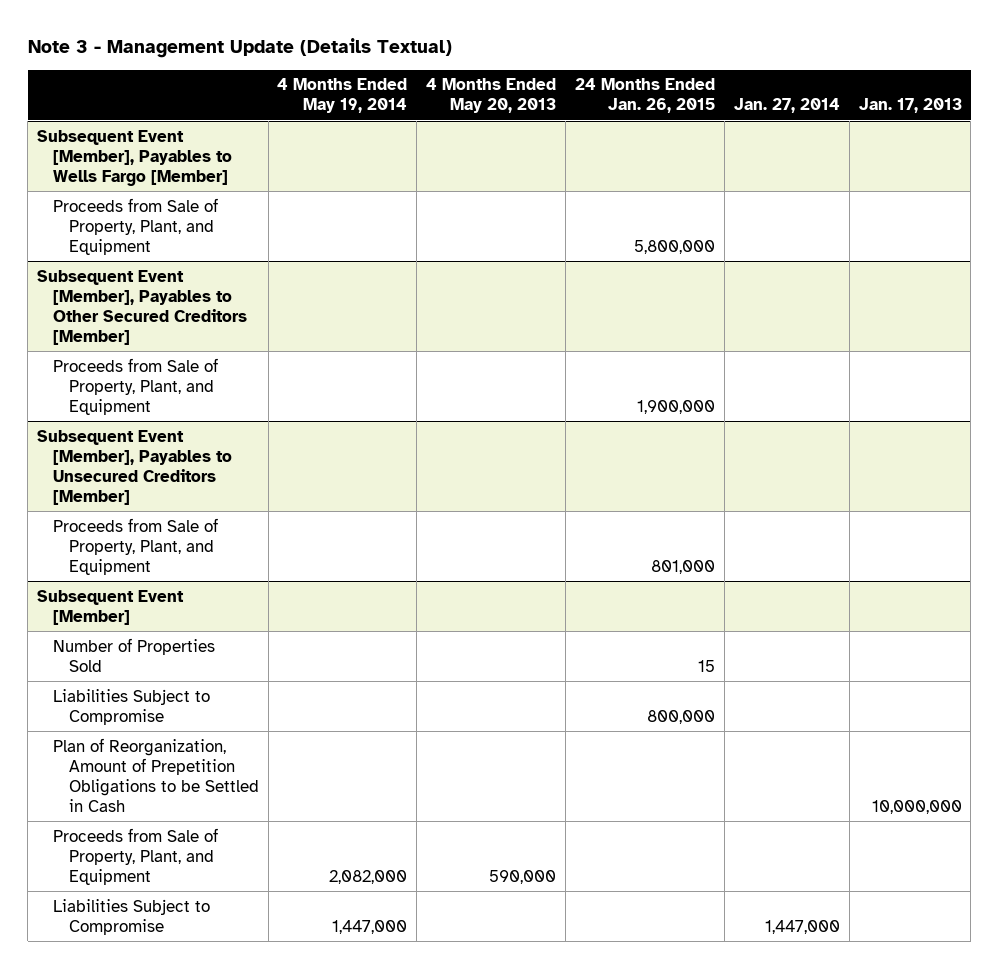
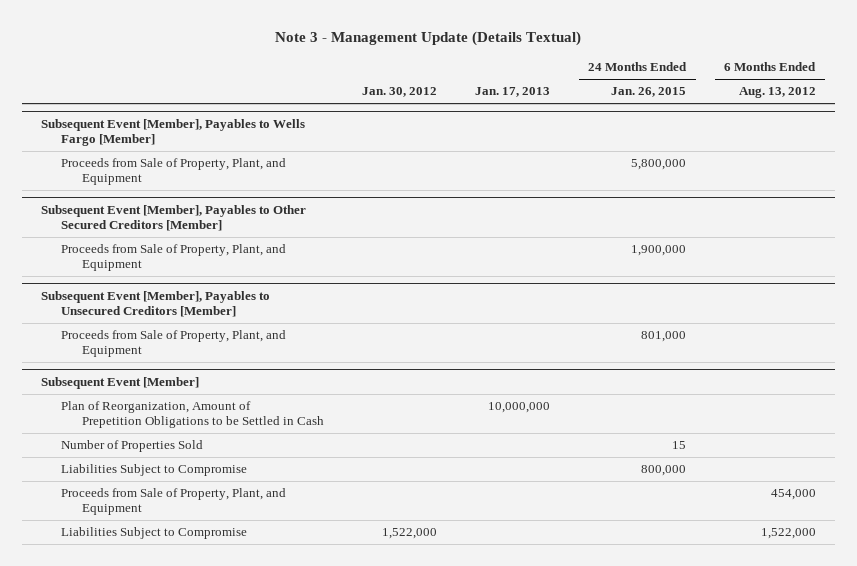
- | 4 Months Ended May 19, 2014 | 4 Months Ended May 20, 2013 | 24 Months Ended Jan. 26, 2015 | Jan. 27, 2014 | Jan. 17, 2013
+ | Jan. 30, 2012 | Jan. 17, 2013 | 24 Months Ended Jan. 26, 2015 | 6 Months Ended Aug. 13, 2012
@ Subsequent Event [Member]
moved up: Plan of Reorganization, Amount of Prepetition Obligations to be Settled in Cash | | 10,000,000 | |

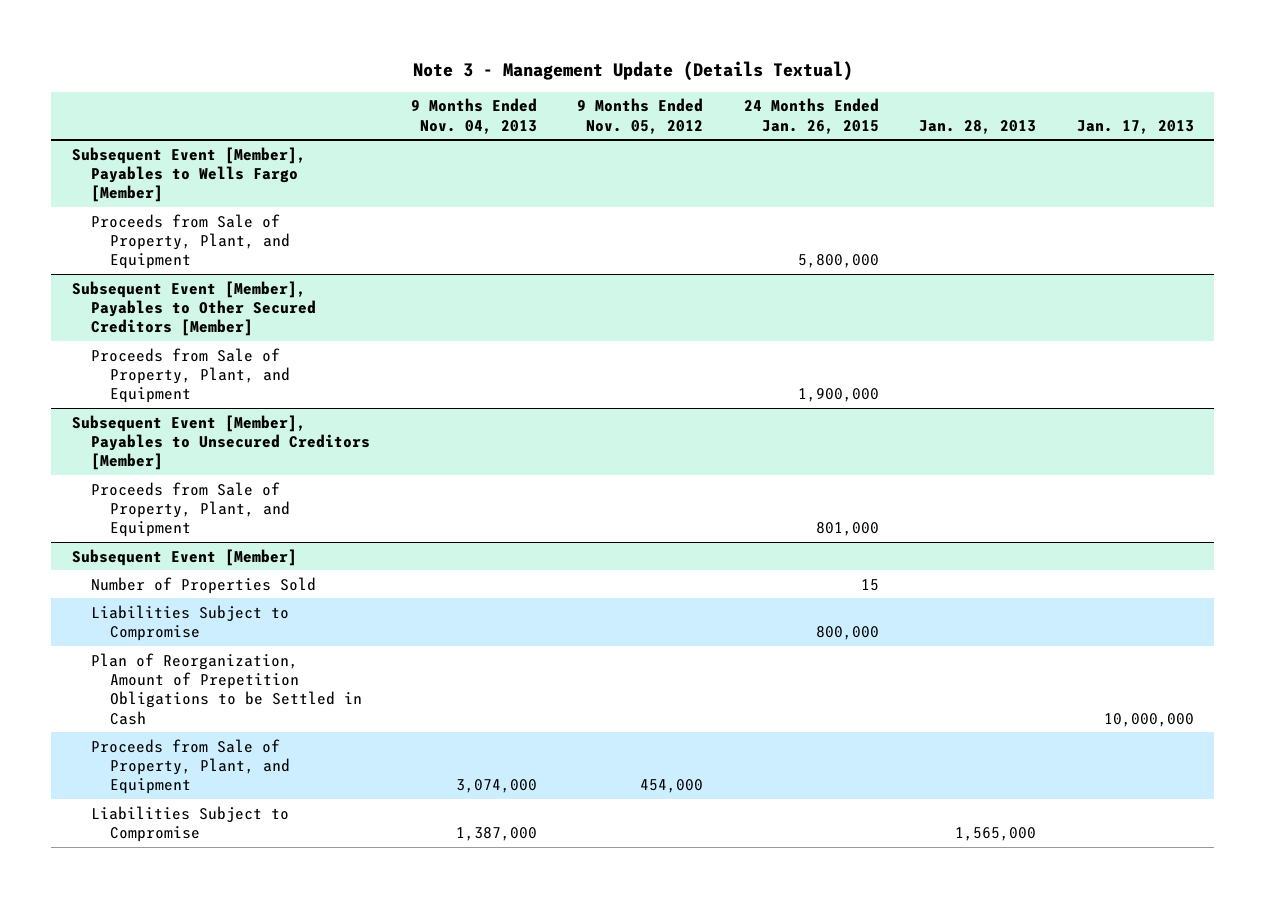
- | Jan. 30, 2012 | Jan. 17, 2013 | 24 Months Ended Jan. 26, 2015 | 6 Months Ended Aug. 13, 2012
+ | 9 Months Ended Nov. 04, 2013 | 9 Months Ended Nov. 05, 2012 | 24 Months Ended Jan. 26, 2015 | Jan. 28, 2013 | Jan. 17, 2013
@ Subsequent Event [Member]
moved down: Plan of Reorganization, Amount of Prepetition Obligations to be Settled in Cash | | | | | 10,000,000

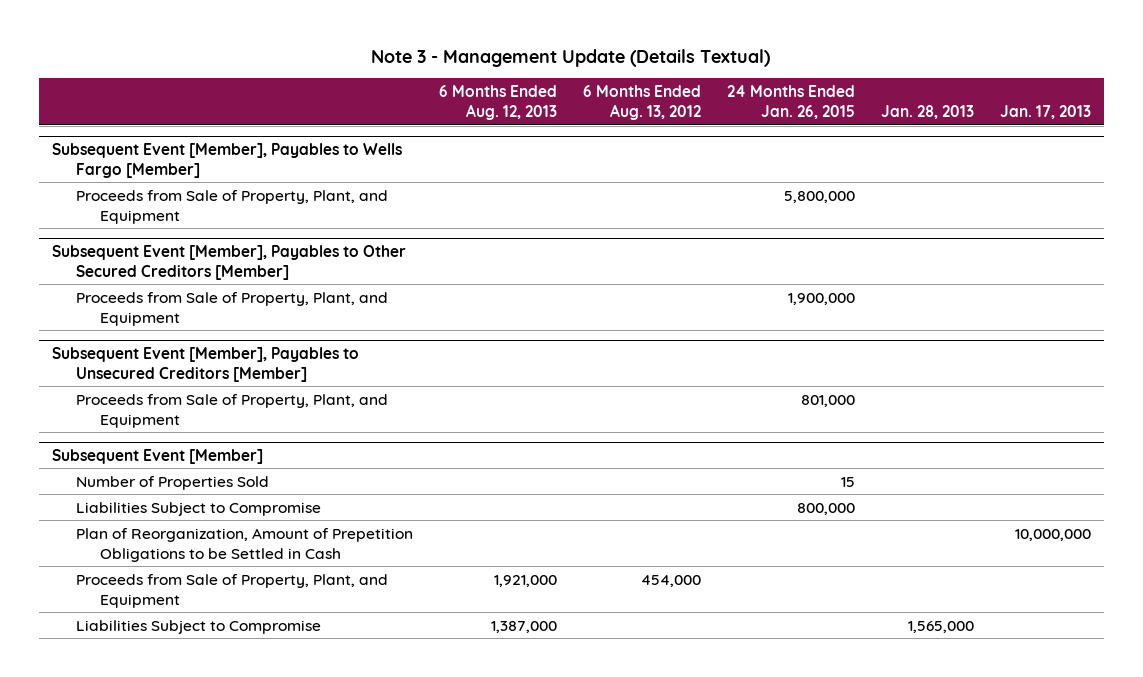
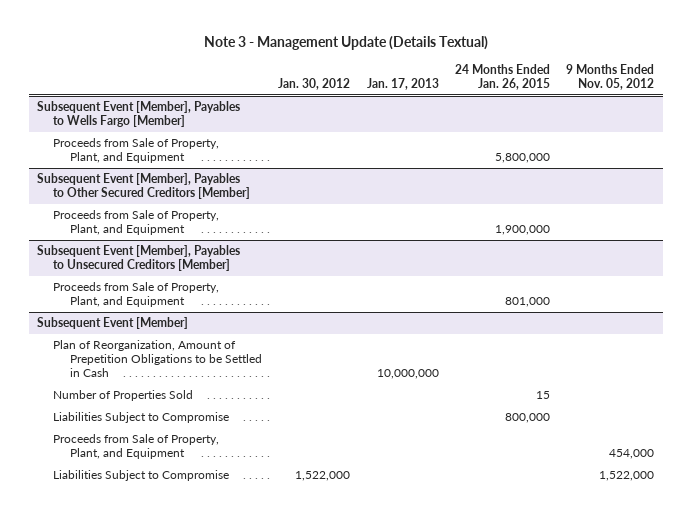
- | 6 Months Ended Aug. 12, 2013 | 6 Months Ended Aug. 13, 2012 | 24 Months Ended Jan. 26, 2015 | Jan. 28, 2013 | Jan. 17, 2013
+ | Jan. 30, 2012 | Jan. 17, 2013 | 24 Months Ended Jan. 26, 2015 | 9 Months Ended Nov. 05, 2012
@ Subsequent Event [Member]
moved up: Plan of Reorganization, Amount of Prepetition Obligations to be Settled in Cash | | 10,000,000 | |

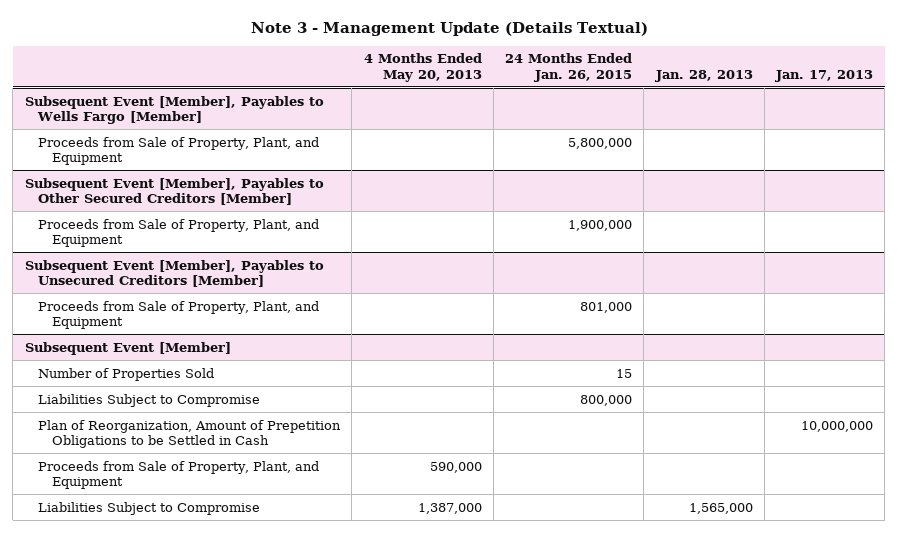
- | Jan. 30, 2012 | Jan. 17, 2013 | 24 Months Ended Jan. 26, 2015 | 9 Months Ended Nov. 05, 2012
+ | 4 Months Ended May 20, 2013 | 24 Months Ended Jan. 26, 2015 | Jan. 28, 2013 | Jan. 17, 2013
@ Subsequent Event [Member]
moved down: Plan of Reorganization, Amount of Prepetition Obligations to be Settled in Cash | | | | 10,000,000

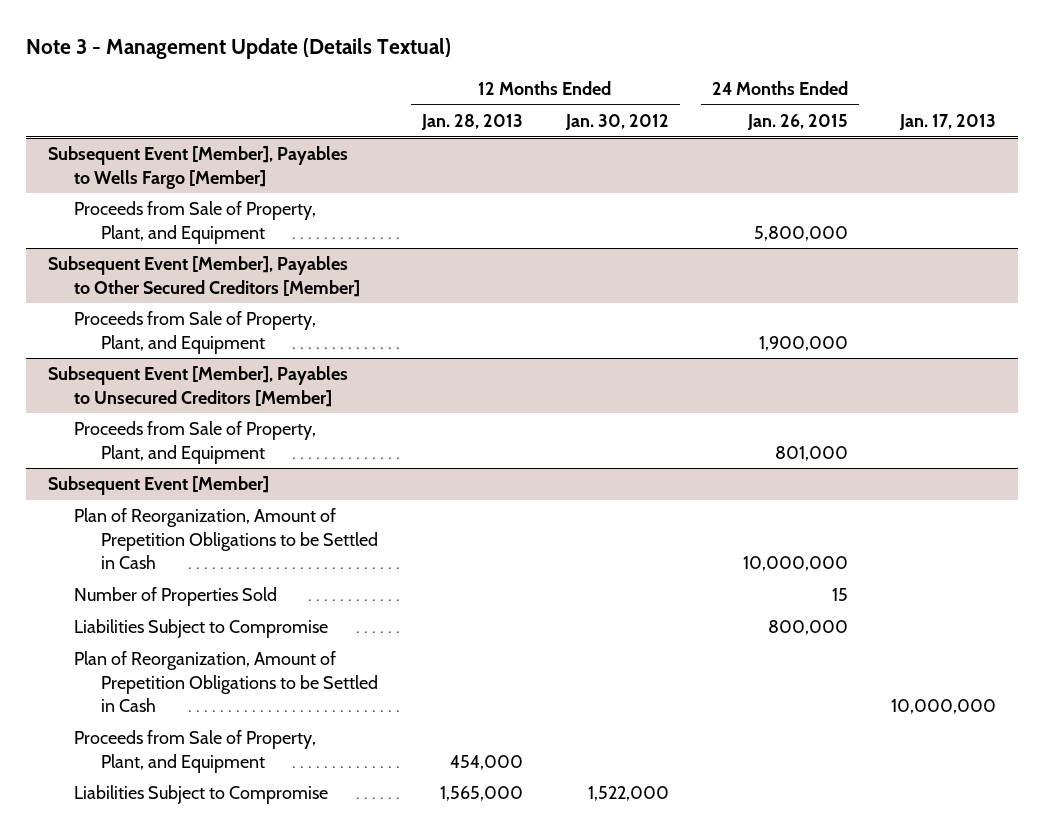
- | 4 Months Ended May 20, 2013 | 24 Months Ended Jan. 26, 2015 | Jan. 28, 2013 | Jan. 17, 2013
+ | 12 Months Ended Jan. 28, 2013 | 12 Months Ended Jan. 30, 2012 | 24 Months Ended Jan. 26, 2015 | Jan. 17, 2013
@ Subsequent Event [Member]
+ Plan of Reorganization, Amount of Prepetition Obligations to be Settled in Cash | | | 10,000,000 |

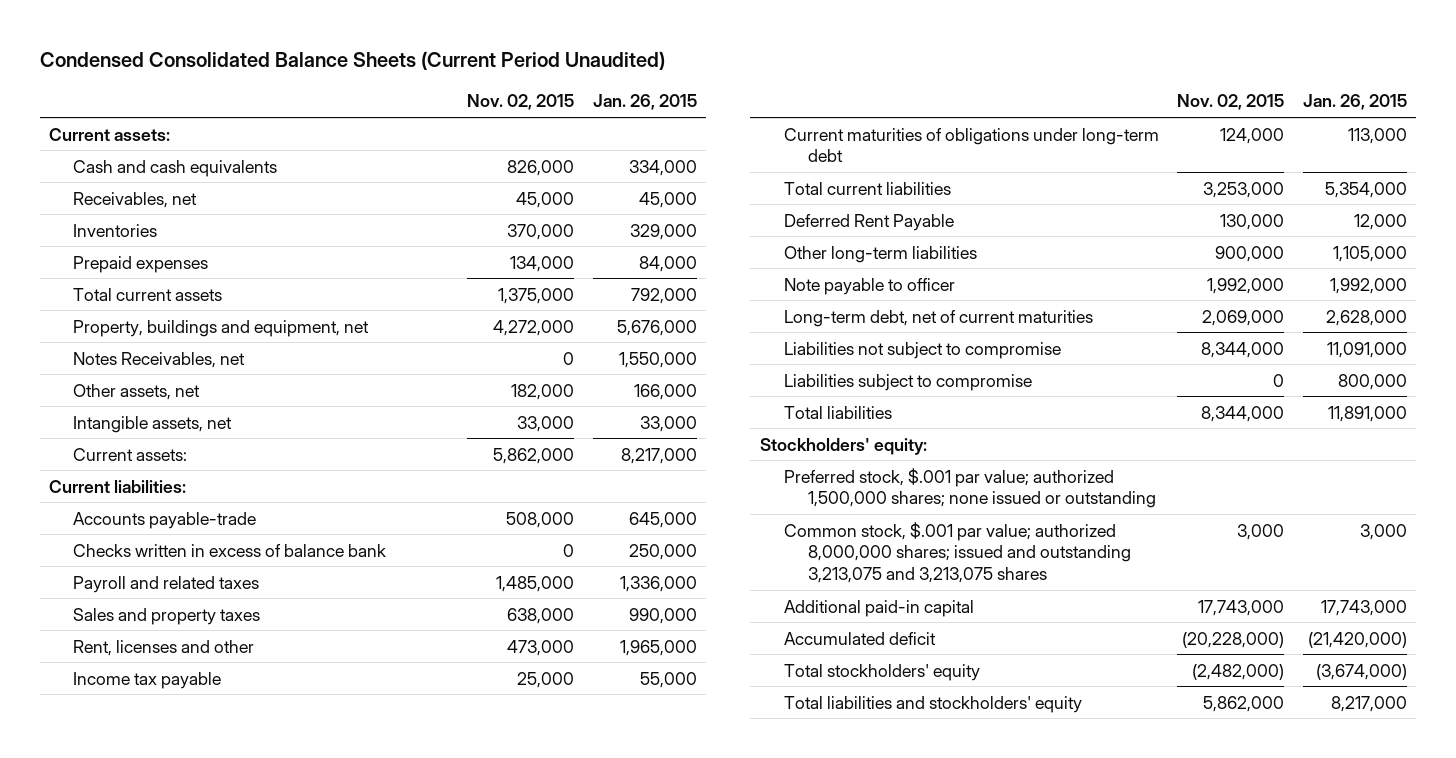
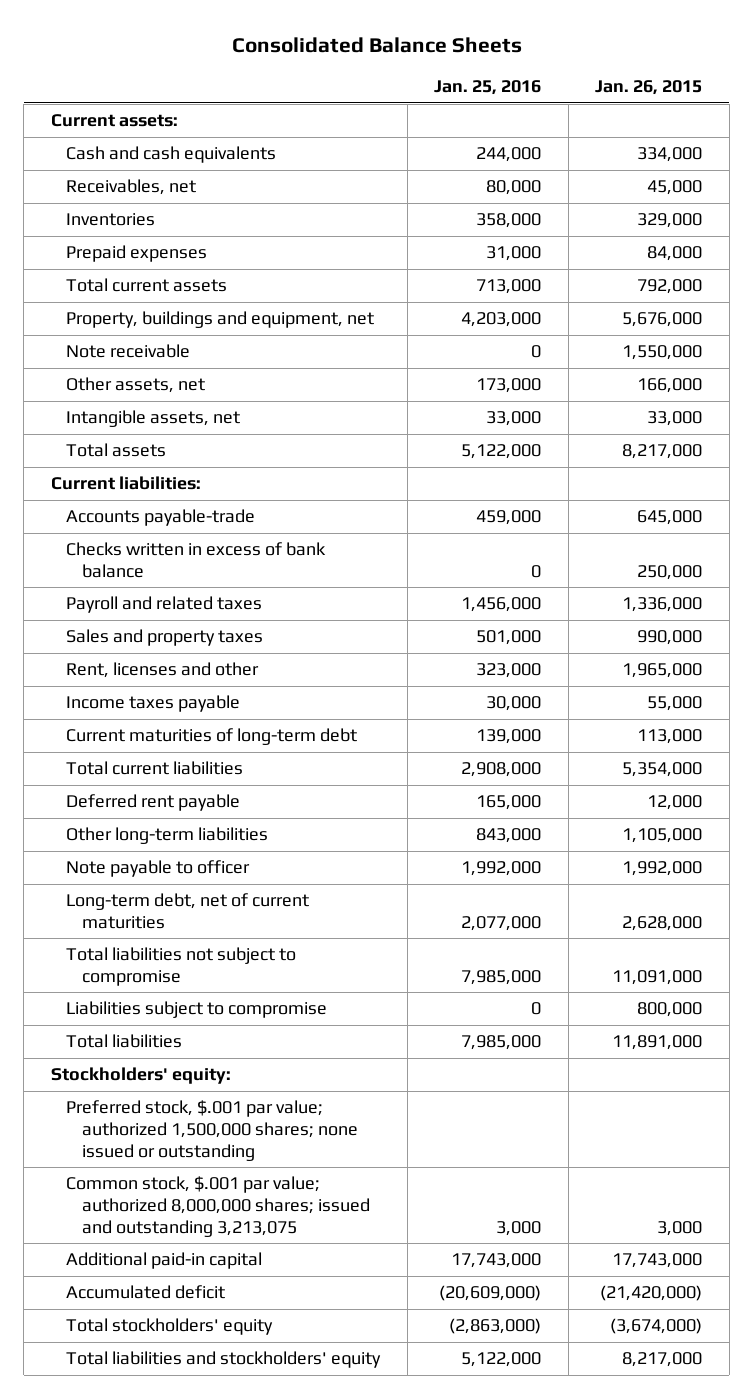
- Condensed Consolidated Balance Sheets (Current Period Unaudited)
+ Consolidated Balance Sheets
- | Nov. 02, 2015 | Jan. 26, 2015
+ | Jan. 25, 2016 | Jan. 26, 2015
- Notes Receivables, net | 0 | 1,550,000
+ Note receivable | 0 | 1,550,000
- Current assets: | 5,862,000 | 8,217,000
+ Total assets | 5,122,000 | 8,217,000
- Checks written in excess of balance bank | 0 | 250,000
+ Checks written in excess of bank balance | 0 | 250,000
- Income tax payable | 25,000 | 55,000
- Current maturities of obligations under long-term debt | 124,000 | 113,000
+ Income taxes payable | 30,000 | 55,000
+ Current maturities of long-term debt | 139,000 | 113,000
- Deferred Rent Payable | 130,000 | 12,000
+ Deferred rent payable | 165,000 | 12,000
- Liabilities not subject to compromise | 8,344,000 | 11,091,000
+ Total liabilities not subject to compromise | 7,985,000 | 11,091,000
- Common stock, $.001 par value; authorized 8,000,000 shares; issued and outstanding 3,213,075 and 3,213,075 shares | 3,000 | 3,000
+ Common stock, $.001 par value; authorized 8,000,000 shares; issued and outstanding 3,213,075 | 3,000 | 3,000

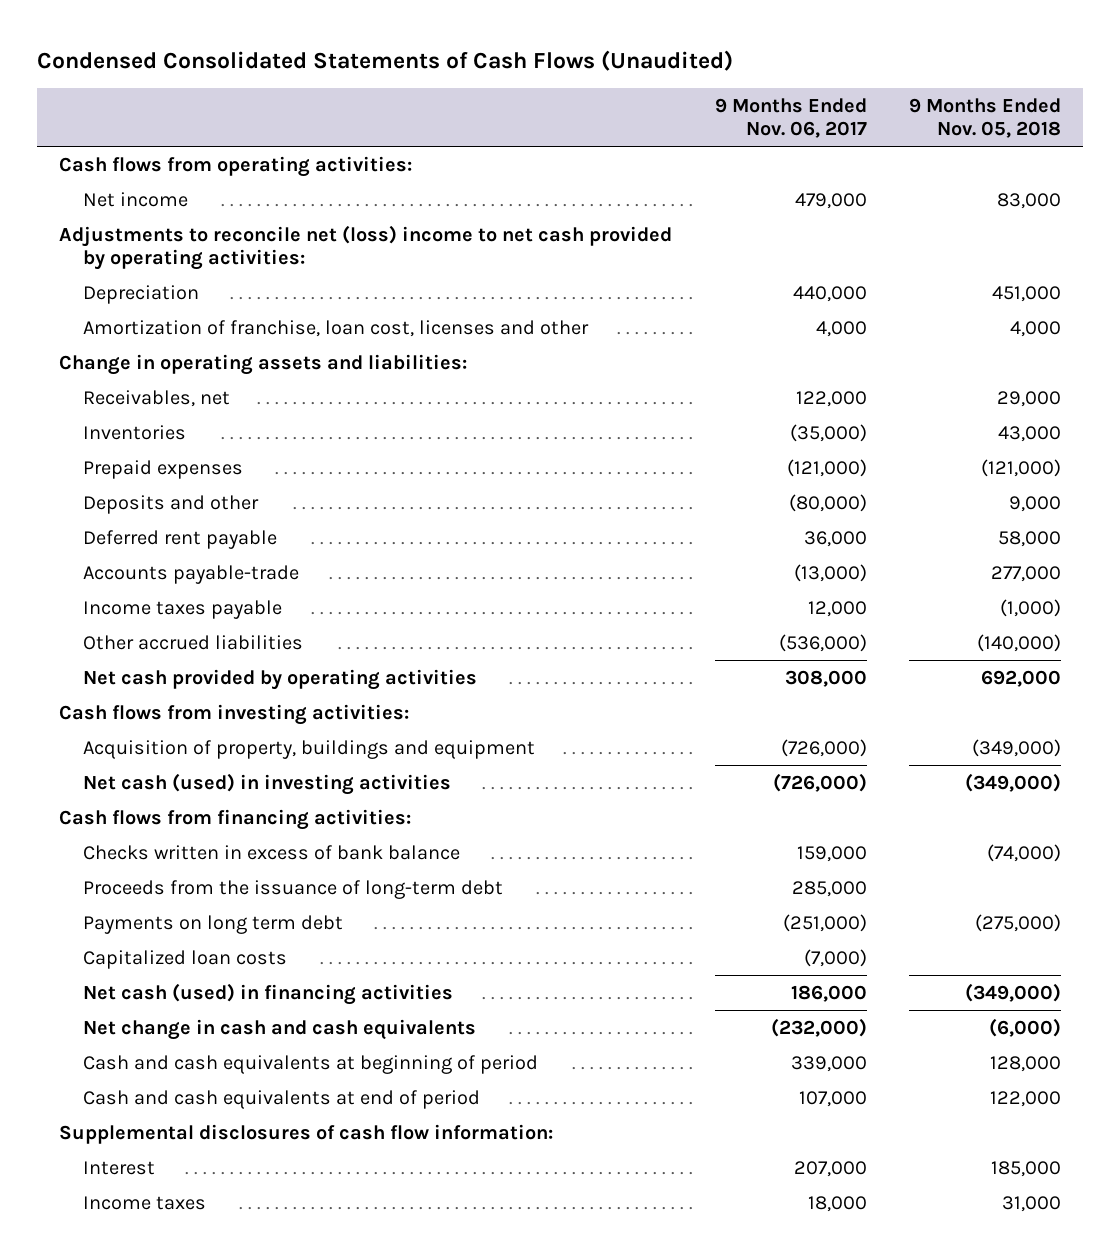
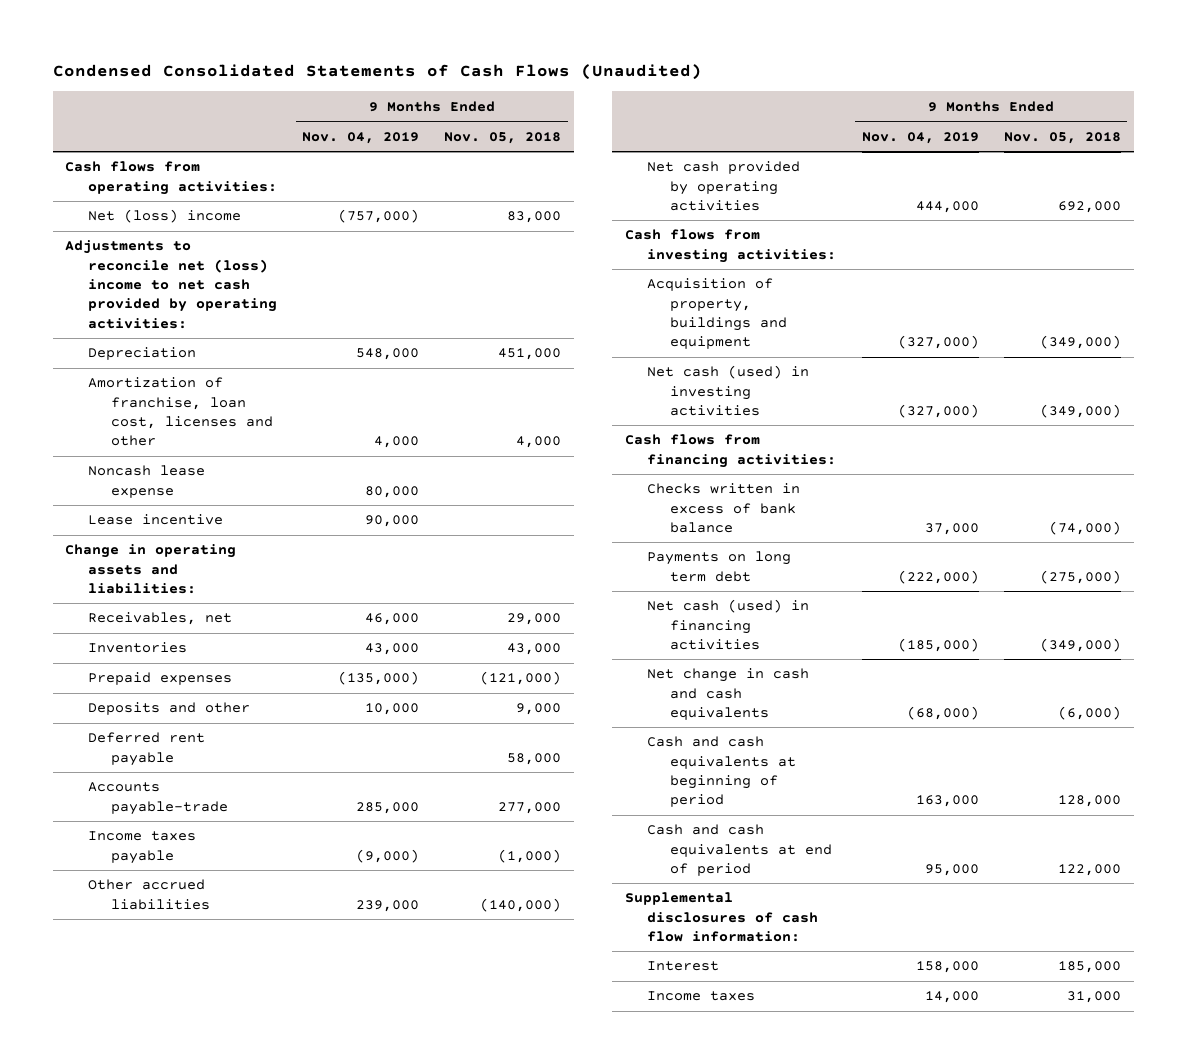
- | 9 Months Ended Nov. 06, 2017 | 9 Months Ended Nov. 05, 2018
+ | 9 Months Ended Nov. 04, 2019 | 9 Months Ended Nov. 05, 2018
- Net income | 479,000 | 83,000
+ Net (loss) income | (757,000) | 83,000
+ Noncash lease expense | 80,000 |
+ Lease incentive | 90,000 |
- Proceeds from the issuance of long-term debt | 285,000 |
- Capitalized loan costs | (7,000) |

